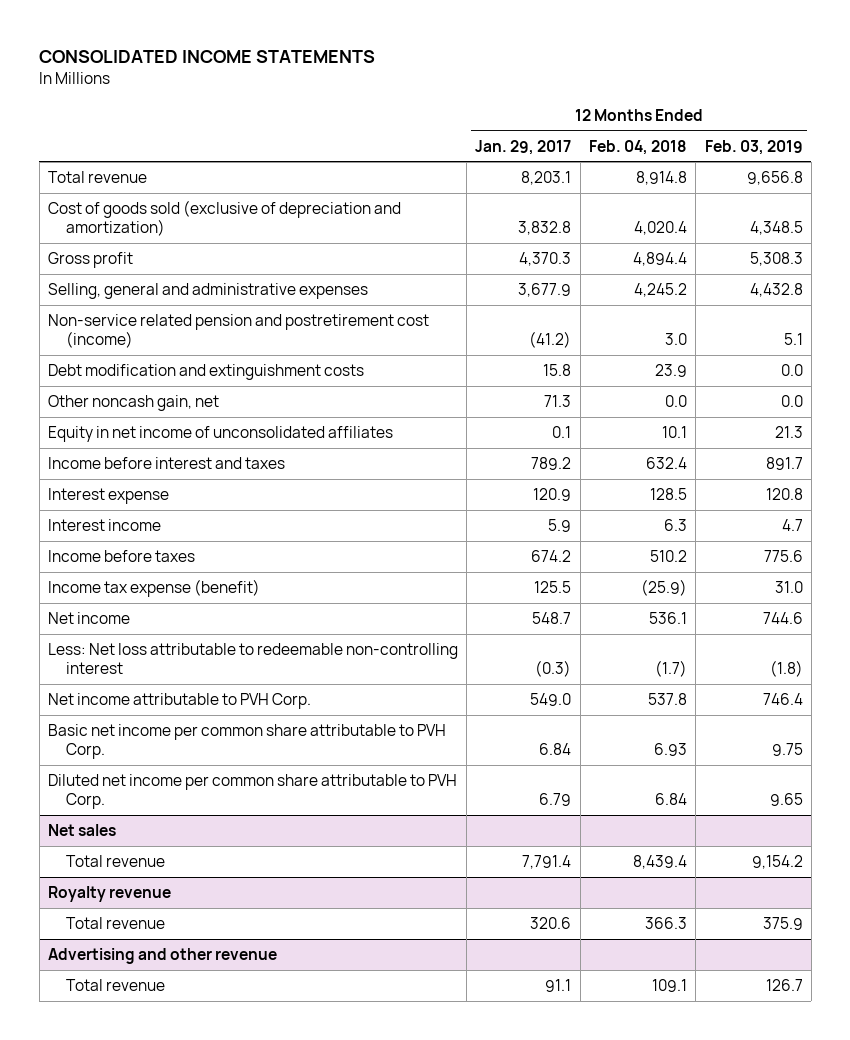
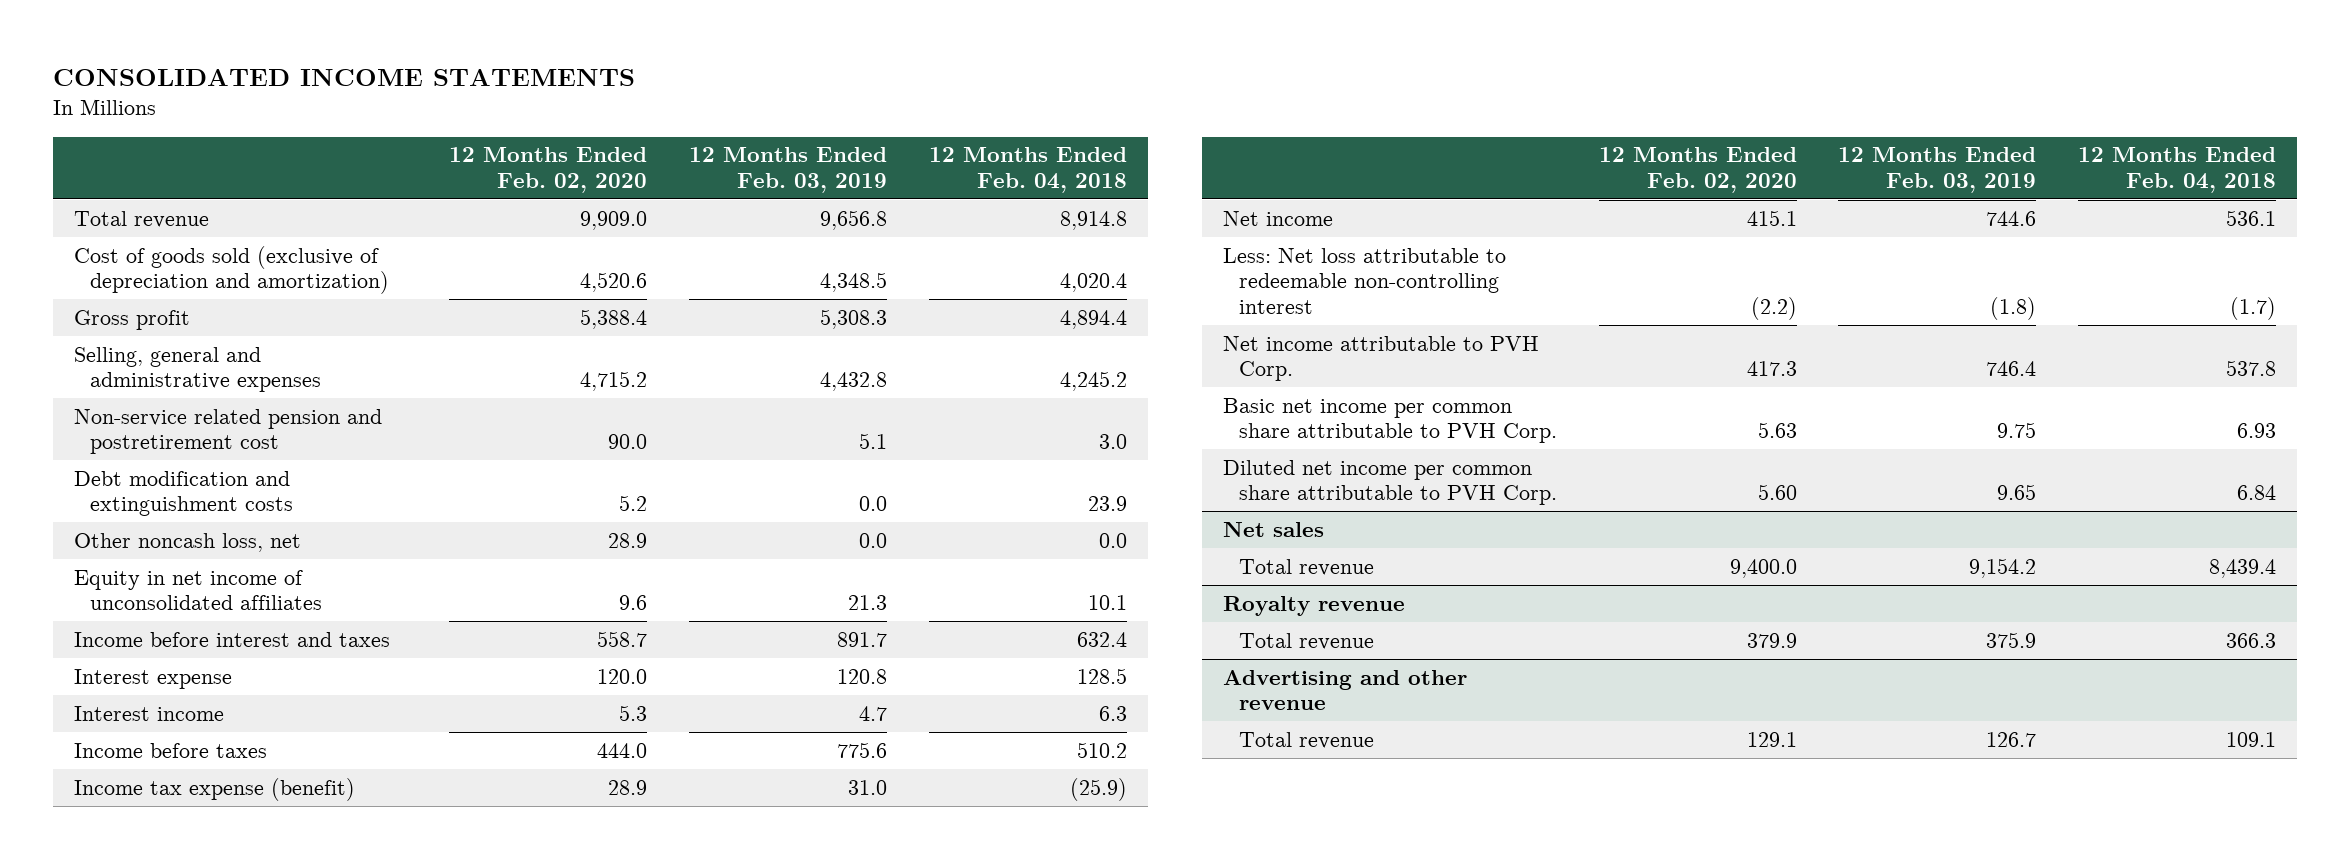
- | 12 Months Ended Jan. 29, 2017 | 12 Months Ended Feb. 04, 2018 | 12 Months Ended Feb. 03, 2019
+ | 12 Months Ended Feb. 02, 2020 | 12 Months Ended Feb. 03, 2019 | 12 Months Ended Feb. 04, 2018
- Non-service related pension and postretirement cost (income) | (41.2) | 3.0 | 5.1
+ Non-service related pension and postretirement cost | 90.0 | 5.1 | 3.0
- Other noncash gain, net | 71.3 | 0.0 | 0.0
+ Other noncash loss, net | 28.9 | 0.0 | 0.0

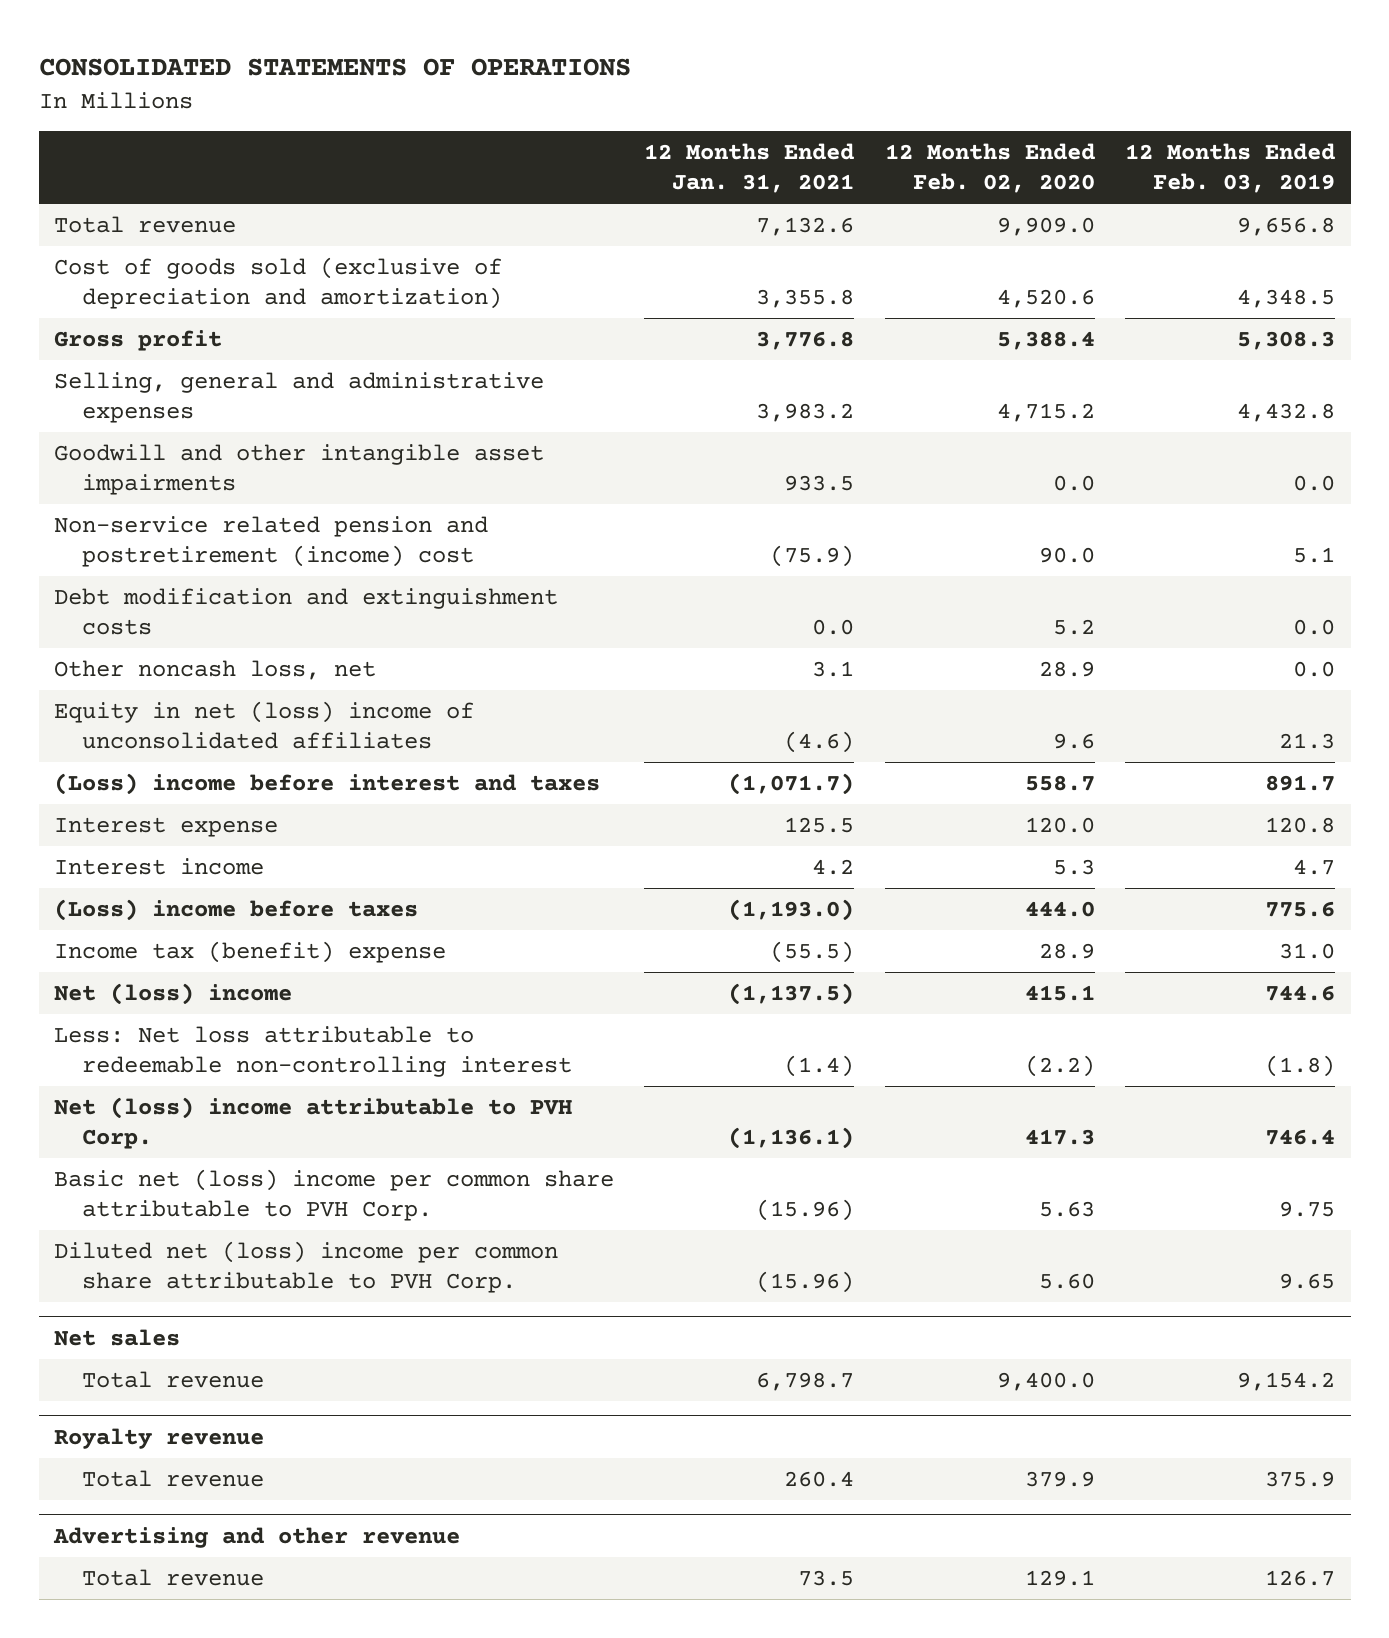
- CONSOLIDATED INCOME STATEMENTS
+ CONSOLIDATED STATEMENTS OF OPERATIONS
- | 12 Months Ended Feb. 02, 2020 | 12 Months Ended Feb. 03, 2019 | 12 Months Ended Feb. 04, 2018
+ | 12 Months Ended Jan. 31, 2021 | 12 Months Ended Feb. 02, 2020 | 12 Months Ended Feb. 03, 2019
- Non-service related pension and postretirement cost | 90.0 | 5.1 | 3.0
+ Goodwill and other intangible asset impairments | 933.5 | 0.0 | 0.0
+ Non-service related pension and postretirement (income) cost | (75.9) | 90.0 | 5.1
- Equity in net income of unconsolidated affiliates | 9.6 | 21.3 | 10.1
- Income before interest and taxes | 558.7 | 891.7 | 632.4
+ Equity in net (loss) income of unconsolidated affiliates | (4.6) | 9.6 | 21.3
+ (Loss) income before interest and taxes | (1,071.7) | 558.7 | 891.7
- Income before taxes | 444.0 | 775.6 | 510.2
- Income tax expense (benefit) | 28.9 | 31.0 | (25.9)
- Net income | 415.1 | 744.6 | 536.1
+ (Loss) income before taxes | (1,193.0) | 444.0 | 775.6
+ Income tax (benefit) expense | (55.5) | 28.9 | 31.0
+ Net (loss) income | (1,137.5) | 415.1 | 744.6
- Net income attributable to PVH Corp. | 417.3 | 746.4 | 537.8
- Basic net income per common share attributable to PVH Corp. | 5.63 | 9.75 | 6.93
- Diluted net income per common share attributable to PVH Corp. | 5.60 | 9.65 | 6.84
+ Net (loss) income attributable to PVH Corp. | (1,136.1) | 417.3 | 746.4
+ Basic net (loss) income per common share attributable to PVH Corp. | (15.96) | 5.63 | 9.75
+ Diluted net (loss) income per common share attributable to PVH Corp. | (15.96) | 5.60 | 9.65

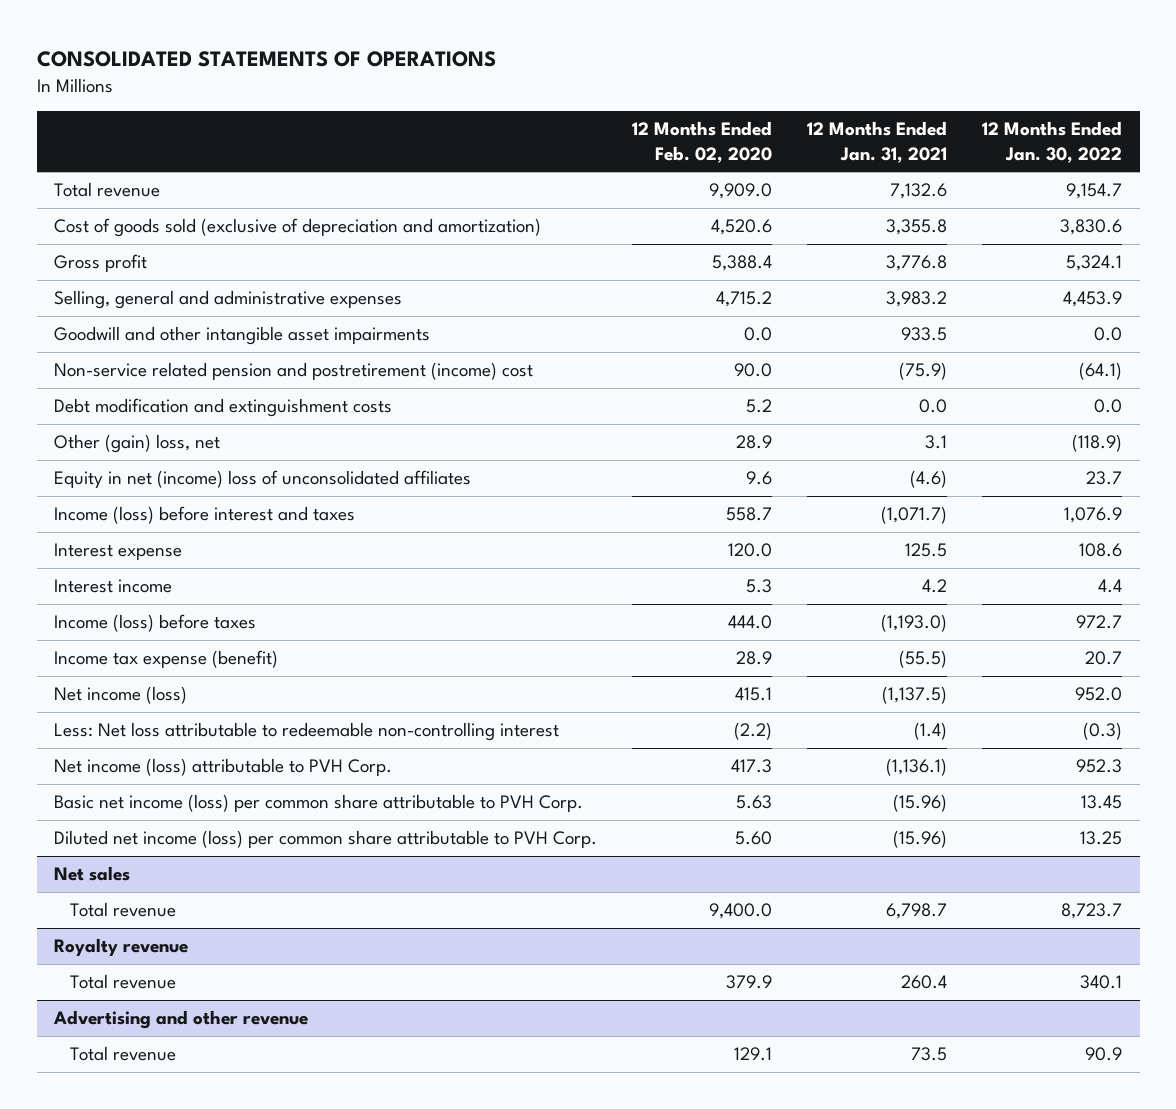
- | 12 Months Ended Jan. 31, 2021 | 12 Months Ended Feb. 02, 2020 | 12 Months Ended Feb. 03, 2019
+ | 12 Months Ended Feb. 02, 2020 | 12 Months Ended Jan. 31, 2021 | 12 Months Ended Jan. 30, 2022
- Other noncash loss, net | 3.1 | 28.9 | 0.0
- Equity in net (loss) income of unconsolidated affiliates | (4.6) | 9.6 | 21.3
- (Loss) income before interest and taxes | (1,071.7) | 558.7 | 891.7
+ Other (gain) loss, net | 28.9 | 3.1 | (118.9)
+ Equity in net (income) loss of unconsolidated affiliates | 9.6 | (4.6) | 23.7
+ Income (loss) before interest and taxes | 558.7 | (1,071.7) | 1,076.9
- (Loss) income before taxes | (1,193.0) | 444.0 | 775.6
- Income tax (benefit) expense | (55.5) | 28.9 | 31.0
- Net (loss) income | (1,137.5) | 415.1 | 744.6
+ Income (loss) before taxes | 444.0 | (1,193.0) | 972.7
+ Income tax expense (benefit) | 28.9 | (55.5) | 20.7
+ Net income (loss) | 415.1 | (1,137.5) | 952.0
- Net (loss) income attributable to PVH Corp. | (1,136.1) | 417.3 | 746.4
- Basic net (loss) income per common share attributable to PVH Corp. | (15.96) | 5.63 | 9.75
- Diluted net (loss) income per common share attributable to PVH Corp. | (15.96) | 5.60 | 9.65
+ Net income (loss) attributable to PVH Corp. | 417.3 | (1,136.1) | 952.3
+ Basic net income (loss) per common share attributable to PVH Corp. | 5.63 | (15.96) | 13.45
+ Diluted net income (loss) per common share attributable to PVH Corp. | 5.60 | (15.96) | 13.25

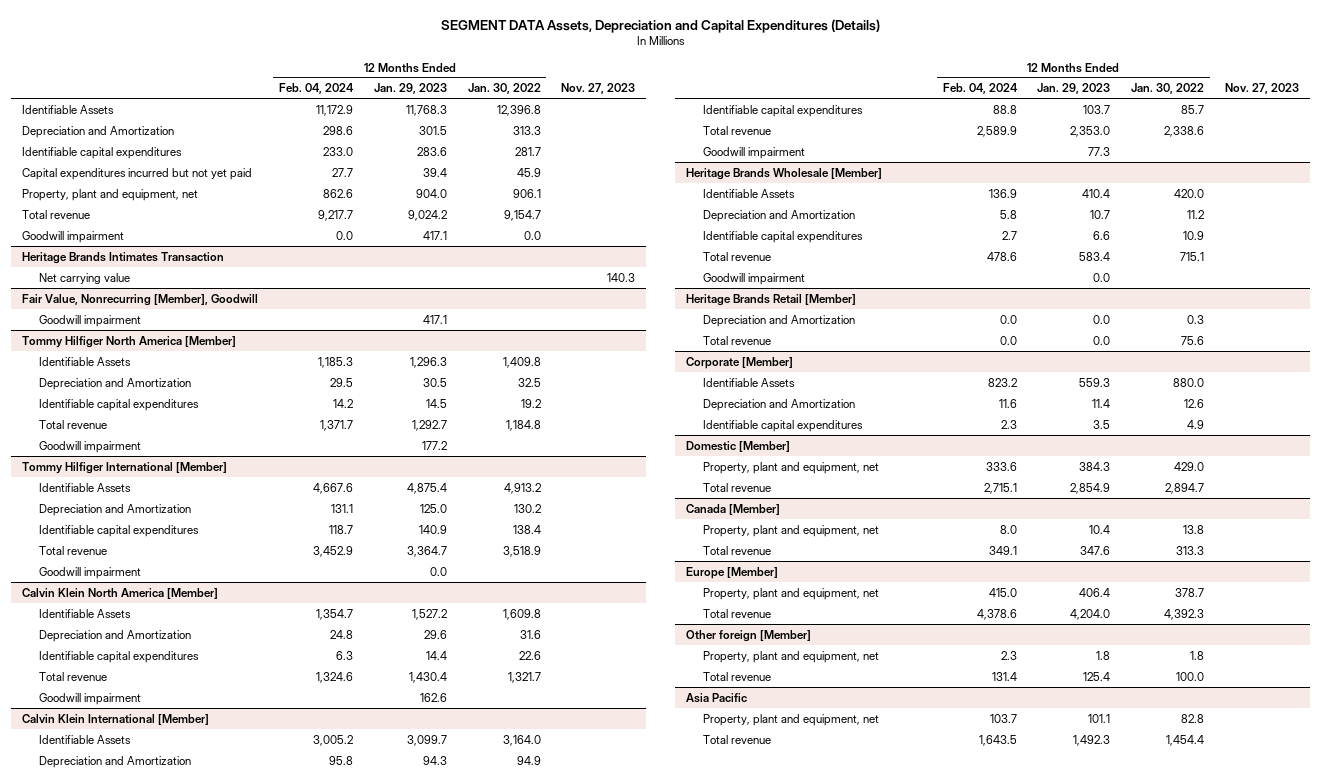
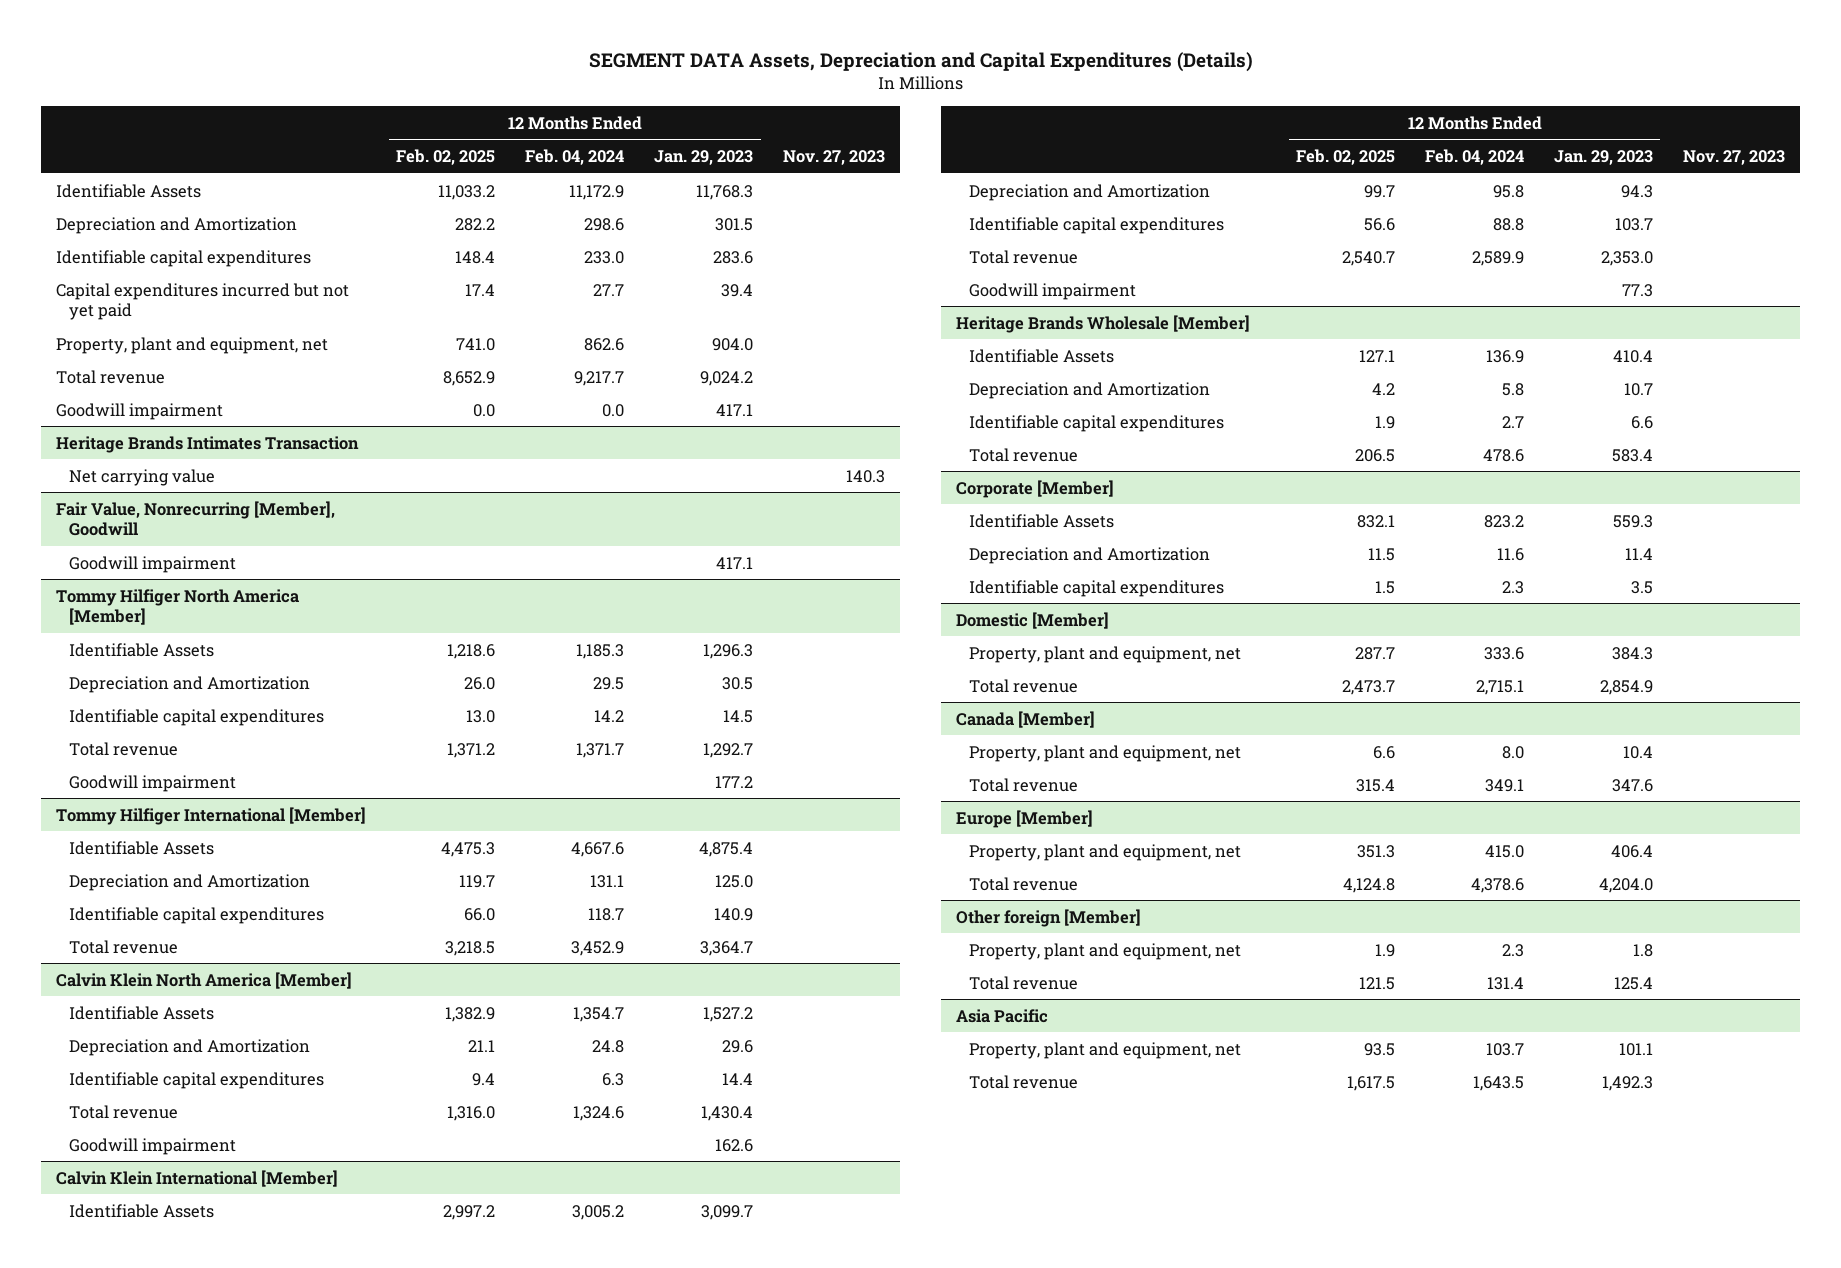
- | 12 Months Ended Feb. 04, 2024 | 12 Months Ended Jan. 29, 2023 | 12 Months Ended Jan. 30, 2022 | Nov. 27, 2023
+ | 12 Months Ended Feb. 02, 2025 | 12 Months Ended Feb. 04, 2024 | 12 Months Ended Jan. 29, 2023 | Nov. 27, 2023
@ Tommy Hilfiger International [Member]
- Goodwill impairment | | 0.0 | |
@ Heritage Brands Wholesale [Member]
- Goodwill impairment | | 0.0 | |
- Heritage Brands Retail [Member]
- Depreciation and Amortization | 0.0 | 0.0 | 0.3 |
- Total revenue | 0.0 | 0.0 | 75.6 |

